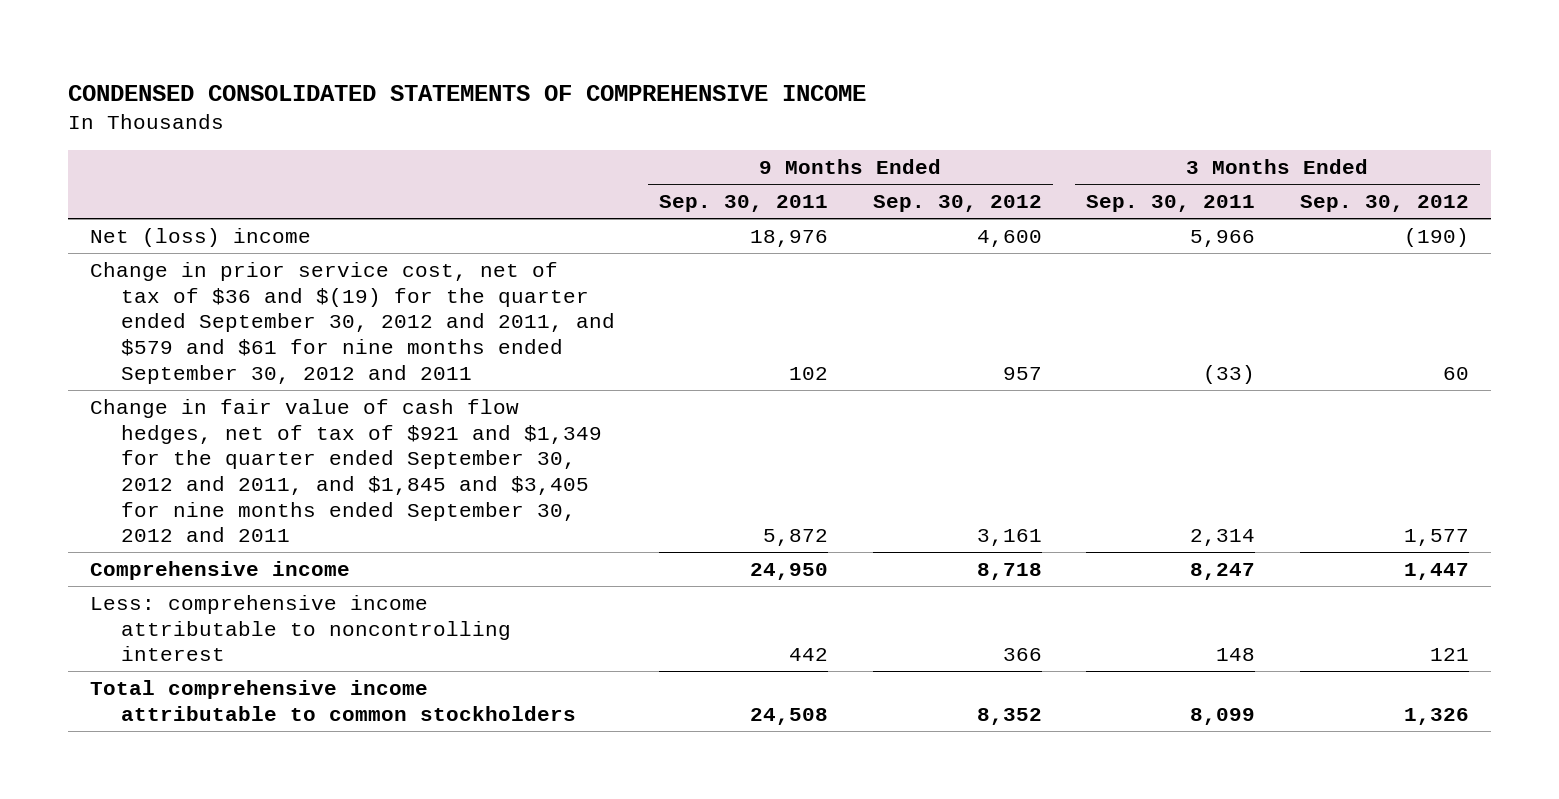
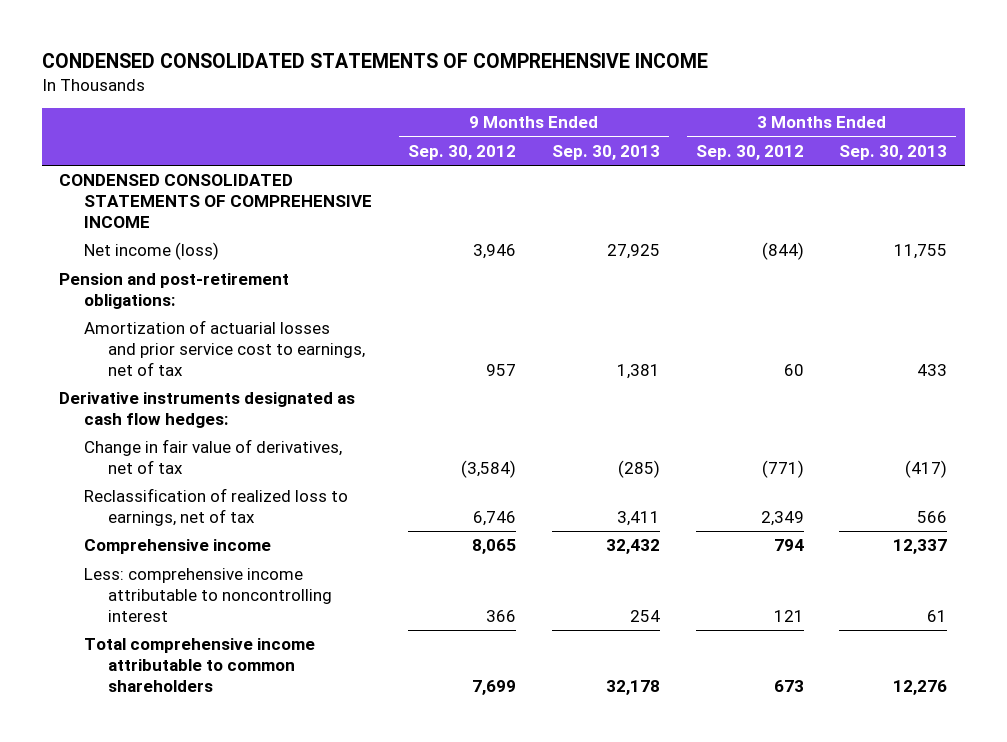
- | 9 Months Ended Sep. 30, 2011 | 9 Months Ended Sep. 30, 2012 | 3 Months Ended Sep. 30, 2011 | 3 Months Ended Sep. 30, 2012
+ | 9 Months Ended Sep. 30, 2012 | 9 Months Ended Sep. 30, 2013 | 3 Months Ended Sep. 30, 2012 | 3 Months Ended Sep. 30, 2013
- Net (loss) income | 18,976 | 4,600 | 5,966 | (190)
- Change in prior service cost, net of tax of $36 and $(19) for the quarter ended September 30, 2012 and 2011, and $579 and $61 for nine months ended September 30, 2012 and 2011 | 102 | 957 | (33) | 60
- Change in fair value of cash flow hedges, net of tax of $921 and $1,349 for the quarter ended September 30, 2012 and 2011, and $1,845 and $3,405 for nine months ended September 30, 2012 and 2011 | 5,872 | 3,161 | 2,314 | 1,577
- Comprehensive income | 24,950 | 8,718 | 8,247 | 1,447
+ CONDENSED CONSOLIDATED STATEMENTS OF COMPREHENSIVE INCOME
+ Net income (loss) | 3,946 | 27,925 | (844) | 11,755
+ Pension and post-retirement obligations:
+ Amortization of actuarial losses and prior service cost to earnings, net of tax | 957 | 1,381 | 60 | 433
+ Derivative instruments designated as cash flow hedges:
+ Change in fair value of derivatives, net of tax | (3,584) | (285) | (771) | (417)
+ Reclassification of realized loss to earnings, net of tax | 6,746 | 3,411 | 2,349 | 566
+ Comprehensive income | 8,065 | 32,432 | 794 | 12,337
- Total comprehensive income attributable to common stockholders | 24,508 | 8,352 | 8,099 | 1,326
+ Total comprehensive income attributable to common shareholders | 7,699 | 32,178 | 673 | 12,276

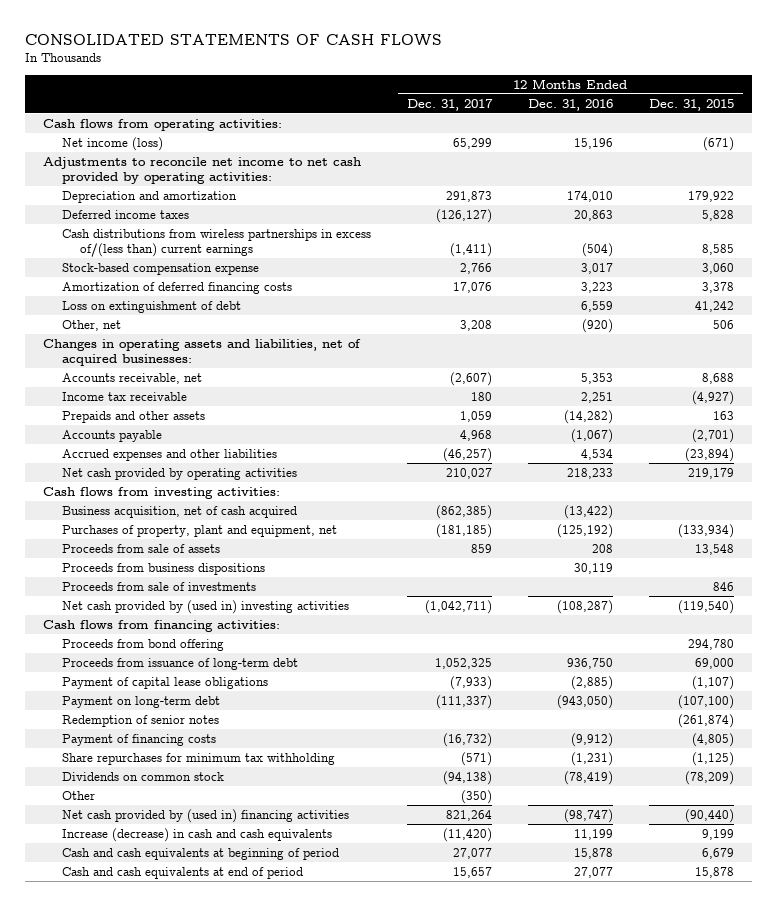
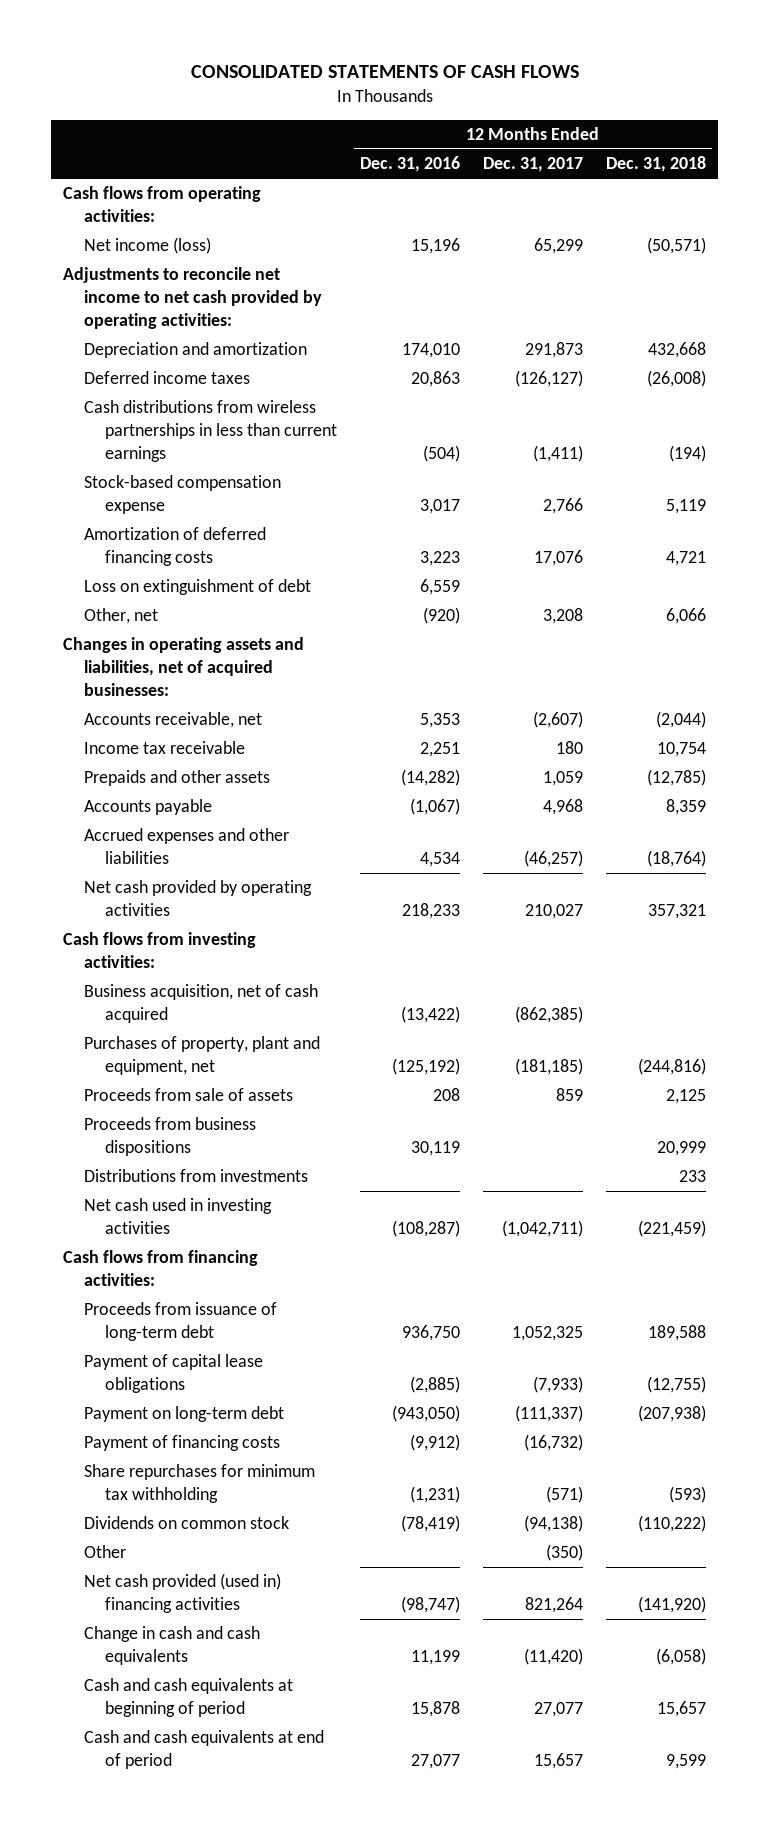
- | 12 Months Ended Dec. 31, 2017 | 12 Months Ended Dec. 31, 2016 | 12 Months Ended Dec. 31, 2015
+ | 12 Months Ended Dec. 31, 2016 | 12 Months Ended Dec. 31, 2017 | 12 Months Ended Dec. 31, 2018
- Cash distributions from wireless partnerships in excess of/(less than) current earnings | (1,411) | (504) | 8,585
+ Cash distributions from wireless partnerships in less than current earnings | (504) | (1,411) | (194)
- Proceeds from sale of investments | | | 846
- Net cash provided by (used in) investing activities | (1,042,711) | (108,287) | (119,540)
+ Distributions from investments | | | 233
+ Net cash used in investing activities | (108,287) | (1,042,711) | (221,459)
- Proceeds from bond offering | | | 294,780
- Redemption of senior notes | | | (261,874)
- Net cash provided by (used in) financing activities | 821,264 | (98,747) | (90,440)
- Increase (decrease) in cash and cash equivalents | (11,420) | 11,199 | 9,199
+ Net cash provided (used in) financing activities | (98,747) | 821,264 | (141,920)
+ Change in cash and cash equivalents | 11,199 | (11,420) | (6,058)

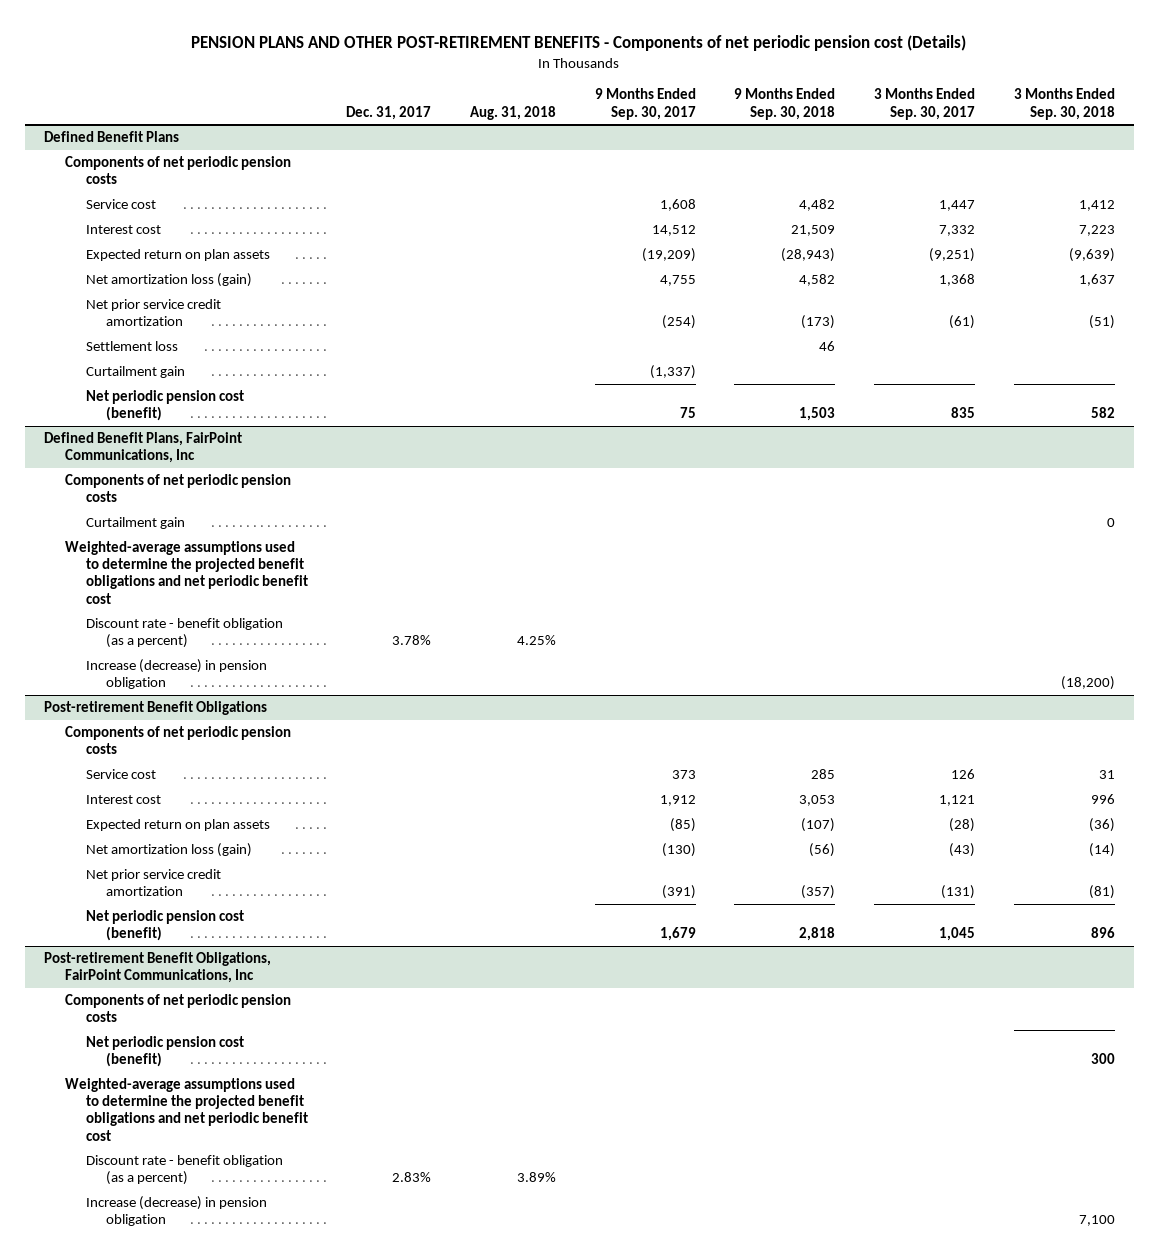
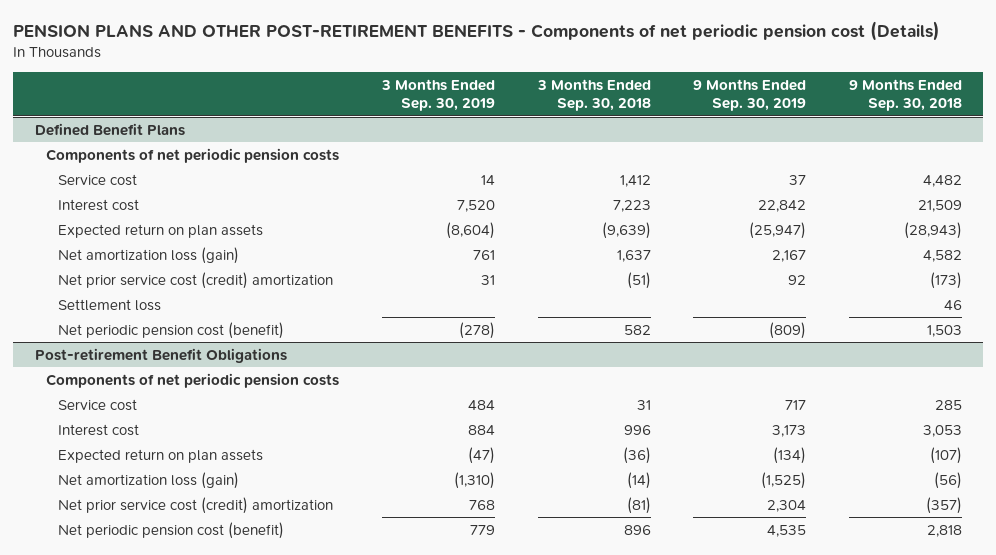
- | Dec. 31, 2017 | Aug. 31, 2018 | 9 Months Ended Sep. 30, 2017 | 9 Months Ended Sep. 30, 2018 | 3 Months Ended Sep. 30, 2017 | 3 Months Ended Sep. 30, 2018
+ | 3 Months Ended Sep. 30, 2019 | 3 Months Ended Sep. 30, 2018 | 9 Months Ended Sep. 30, 2019 | 9 Months Ended Sep. 30, 2018
@ Defined Benefit Plans
- Net prior service credit amortization | | | (254) | (173) | (61) | (51)
+ Net prior service cost (credit) amortization | 31 | (51) | 92 | (173)
- Curtailment gain | | | (1,337) | | |
- Defined Benefit Plans, FairPoint Communications, Inc
- Components of net periodic pension costs
- Curtailment gain | | | | | | 0
- Weighted-average assumptions used to determine the projected benefit obligations and net periodic benefit cost
- Discount rate - benefit obligation (as a percent) | 3.78% | 4.25% | | | |
- Increase (decrease) in pension obligation | | | | | | (18,200)
@ Post-retirement Benefit Obligations
- Net prior service credit amortization | | | (391) | (357) | (131) | (81)
+ Net prior service cost (credit) amortization | 768 | (81) | 2,304 | (357)
- Post-retirement Benefit Obligations, FairPoint Communications, Inc
- Components of net periodic pension costs
- Net periodic pension cost (benefit) | | | | | | 300
- Weighted-average assumptions used to determine the projected benefit obligations and net periodic benefit cost
- Discount rate - benefit obligation (as a percent) | 2.83% | 3.89% | | | |
- Increase (decrease) in pension obligation | | | | | | 7,100

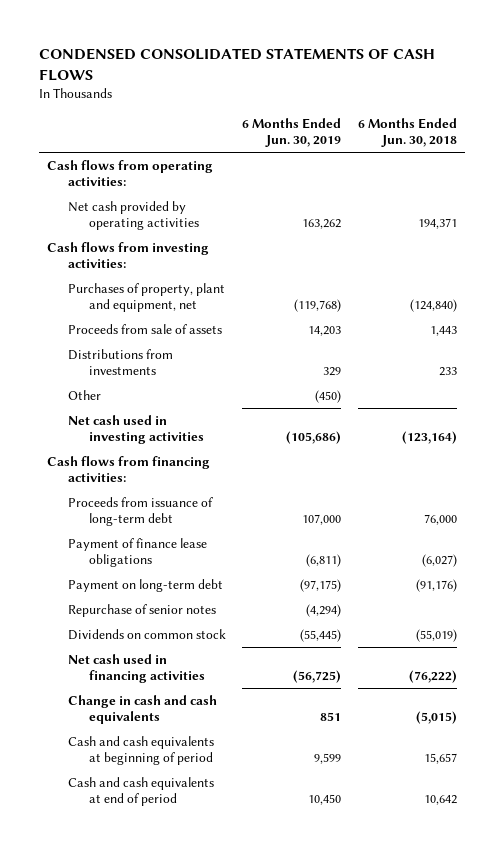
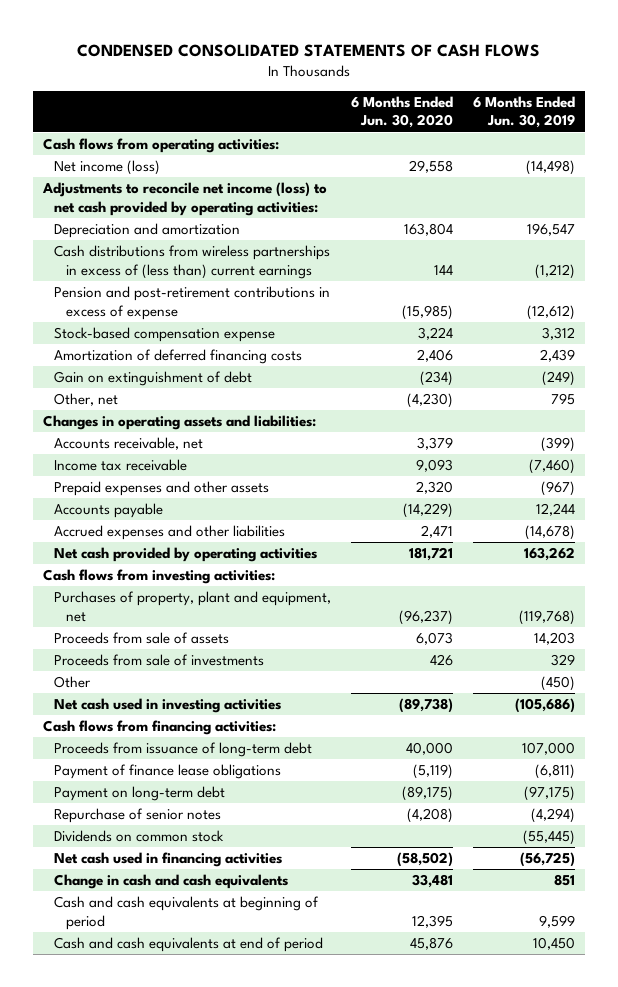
- | 6 Months Ended Jun. 30, 2019 | 6 Months Ended Jun. 30, 2018
+ | 6 Months Ended Jun. 30, 2020 | 6 Months Ended Jun. 30, 2019
+ Net income (loss) | 29,558 | (14,498)
+ Adjustments to reconcile net income (loss) to net cash provided by operating activities:
+ Depreciation and amortization | 163,804 | 196,547
+ Cash distributions from wireless partnerships in excess of (less than) current earnings | 144 | (1,212)
+ Pension and post-retirement contributions in excess of expense | (15,985) | (12,612)
+ Stock-based compensation expense | 3,224 | 3,312
+ Amortization of deferred financing costs | 2,406 | 2,439
+ Gain on extinguishment of debt | (234) | (249)
+ Other, net | (4,230) | 795
+ Changes in operating assets and liabilities:
+ Accounts receivable, net | 3,379 | (399)
+ Income tax receivable | 9,093 | (7,460)
+ Prepaid expenses and other assets | 2,320 | (967)
+ Accounts payable | (14,229) | 12,244
+ Accrued expenses and other liabilities | 2,471 | (14,678)
- Distributions from investments | 329 | 233
+ Proceeds from sale of investments | 426 | 329

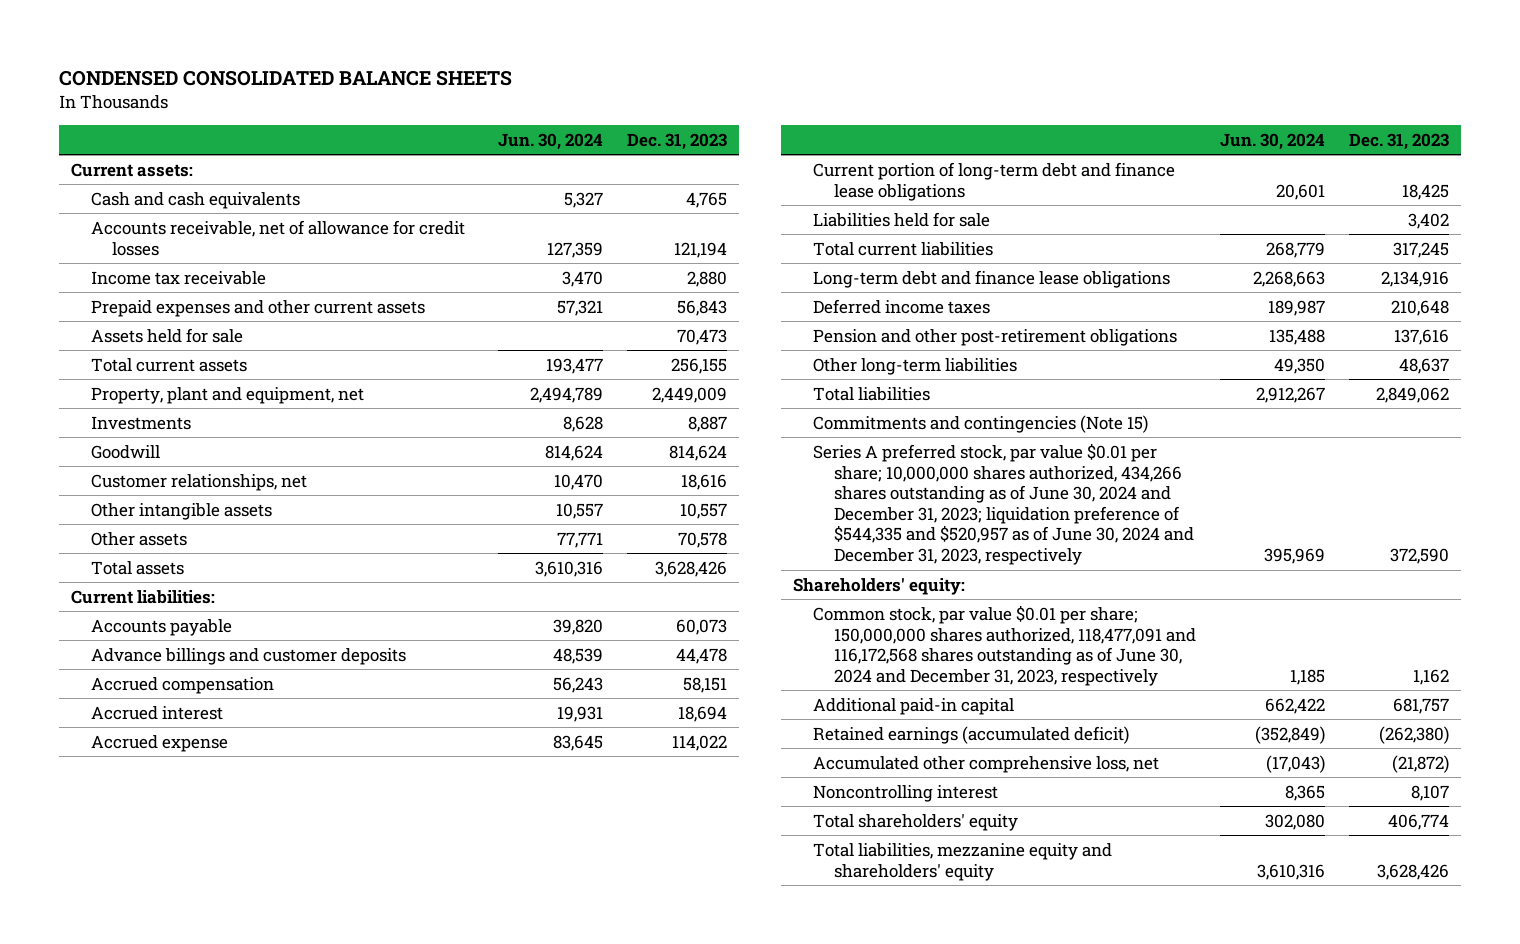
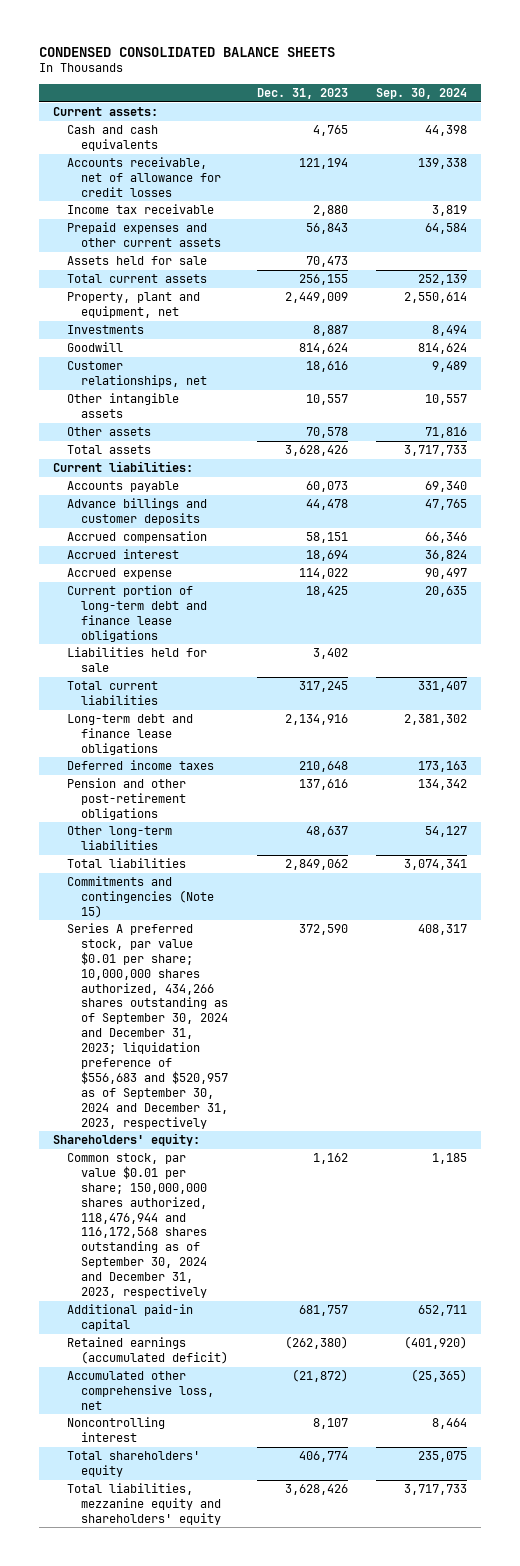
- | Jun. 30, 2024 | Dec. 31, 2023
+ | Dec. 31, 2023 | Sep. 30, 2024
- Series A preferred stock, par value $0.01 per share; 10,000,000 shares authorized, 434,266 shares outstanding as of June 30, 2024 and December 31, 2023; liquidation preference of $544,335 and $520,957 as of June 30, 2024 and December 31, 2023, respectively | 395,969 | 372,590
+ Series A preferred stock, par value $0.01 per share; 10,000,000 shares authorized, 434,266 shares outstanding as of September 30, 2024 and December 31, 2023; liquidation preference of $556,683 and $520,957 as of September 30, 2024 and December 31, 2023, respectively | 372,590 | 408,317
- Common stock, par value $0.01 per share; 150,000,000 shares authorized, 118,477,091 and 116,172,568 shares outstanding as of June 30, 2024 and December 31, 2023, respectively | 1,185 | 1,162
+ Common stock, par value $0.01 per share; 150,000,000 shares authorized, 118,476,944 and 116,172,568 shares outstanding as of September 30, 2024 and December 31, 2023, respectively | 1,162 | 1,185

